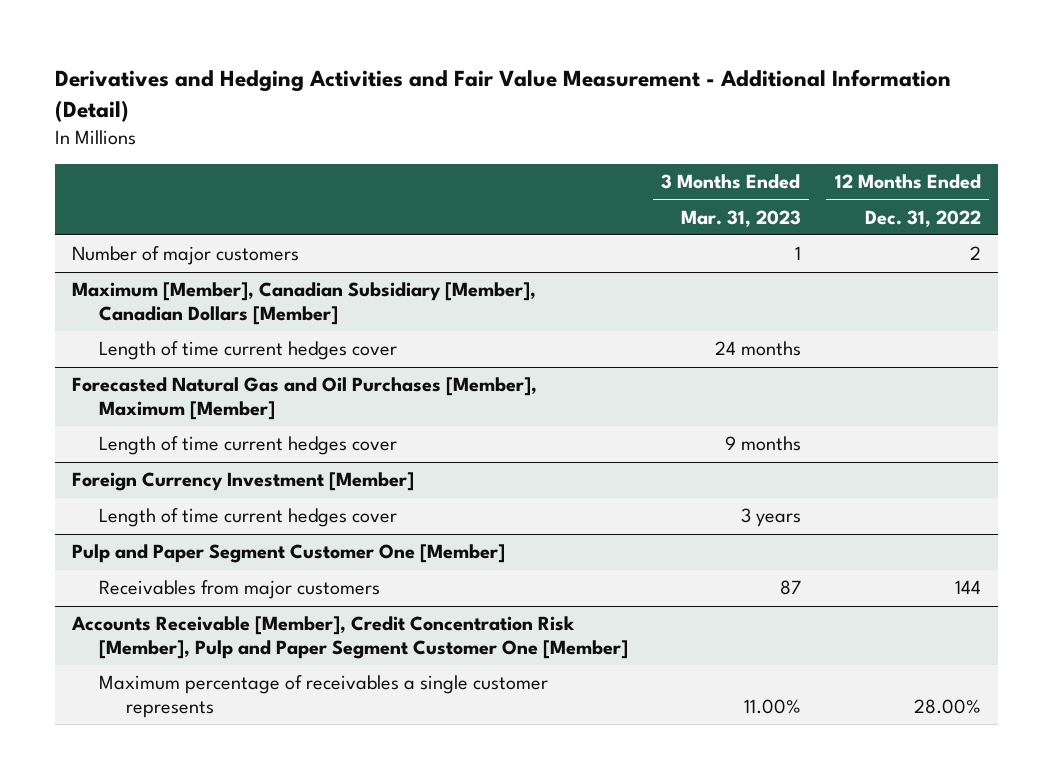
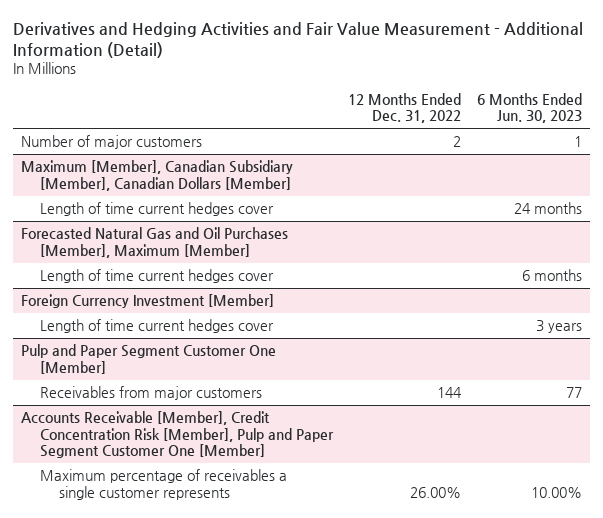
- | 3 Months Ended Mar. 31, 2023 | 12 Months Ended Dec. 31, 2022
+ | 12 Months Ended Dec. 31, 2022 | 6 Months Ended Jun. 30, 2023
@ Accounts Receivable [Member], Credit Concentration Risk [Member], Pulp and Paper Segment Customer One [Member]
- Maximum percentage of receivables a single customer represents | 11.00% | 28.00%
+ Maximum percentage of receivables a single customer represents | 26.00% | 10.00%

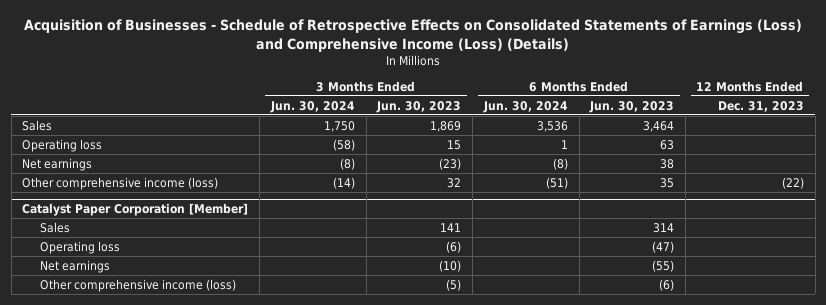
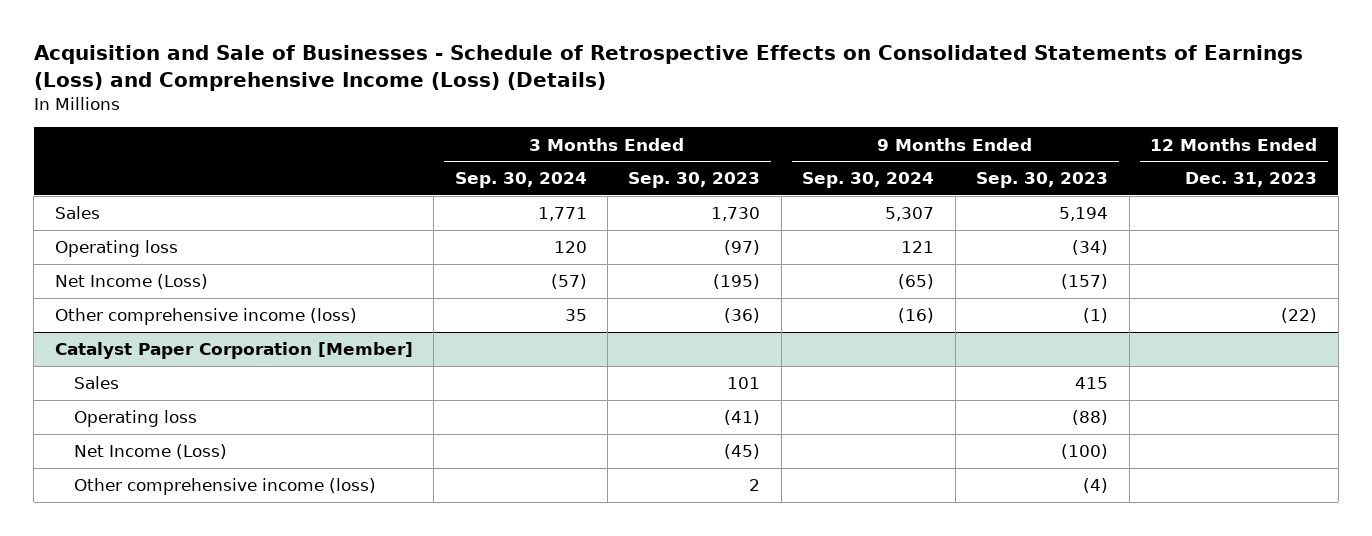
- Acquisition of Businesses - Schedule of Retrospective Effects on Consolidated Statements of Earnings (Loss) and Comprehensive Income (Loss) (Details)
+ Acquisition and Sale of Businesses - Schedule of Retrospective Effects on Consolidated Statements of Earnings (Loss) and Comprehensive Income (Loss) (Details)
- | 3 Months Ended Jun. 30, 2024 | 3 Months Ended Jun. 30, 2023 | 6 Months Ended Jun. 30, 2024 | 6 Months Ended Jun. 30, 2023 | 12 Months Ended Dec. 31, 2023
+ | 3 Months Ended Sep. 30, 2024 | 3 Months Ended Sep. 30, 2023 | 9 Months Ended Sep. 30, 2024 | 9 Months Ended Sep. 30, 2023 | 12 Months Ended Dec. 31, 2023
- Net earnings | (8) | (23) | (8) | 38 |
+ Net Income (Loss) | (57) | (195) | (65) | (157) |
@ Catalyst Paper Corporation [Member]
- Net earnings | | (10) | | (55) |
+ Net Income (Loss) | | (45) | | (100) |

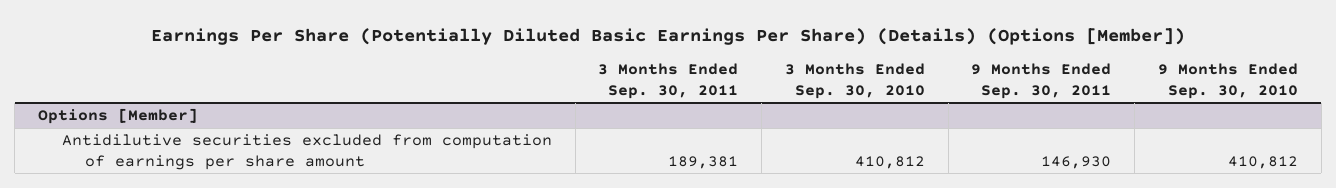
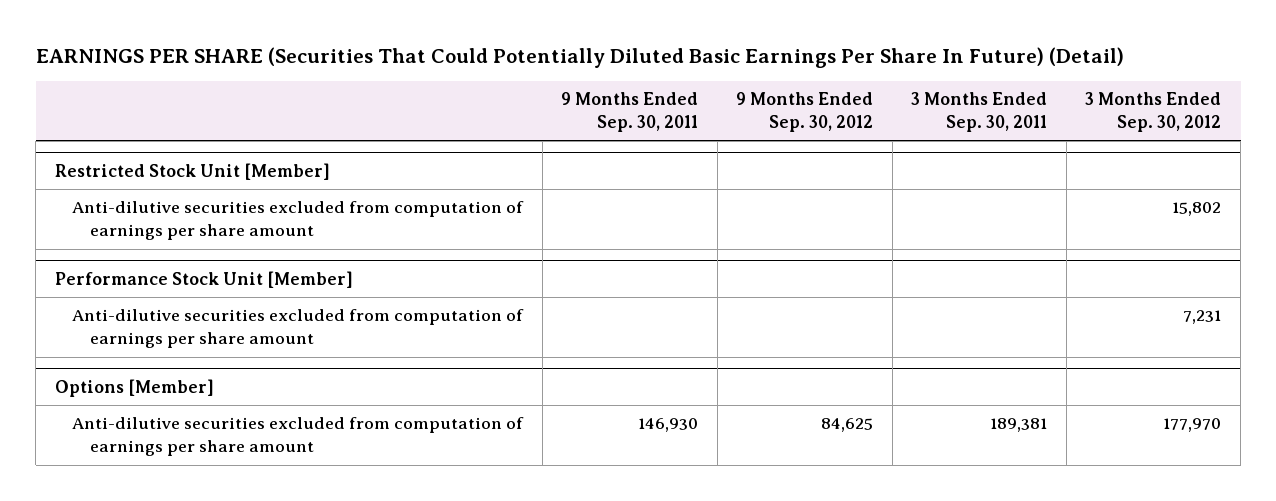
- Earnings Per Share (Potentially Diluted Basic Earnings Per Share) (Details) (Options [Member])
+ EARNINGS PER SHARE (Securities That Could Potentially Diluted Basic Earnings Per Share In Future) (Detail)
- | 3 Months Ended Sep. 30, 2011 | 3 Months Ended Sep. 30, 2010 | 9 Months Ended Sep. 30, 2011 | 9 Months Ended Sep. 30, 2010
+ | 9 Months Ended Sep. 30, 2011 | 9 Months Ended Sep. 30, 2012 | 3 Months Ended Sep. 30, 2011 | 3 Months Ended Sep. 30, 2012
+ Restricted Stock Unit [Member]
+ Anti-dilutive securities excluded from computation of earnings per share amount | | | | 15,802
+ Performance Stock Unit [Member]
+ Anti-dilutive securities excluded from computation of earnings per share amount | | | | 7,231
@ Options [Member]
- Antidilutive securities excluded from computation of earnings per share amount | 189,381 | 410,812 | 146,930 | 410,812
+ Anti-dilutive securities excluded from computation of earnings per share amount | 146,930 | 84,625 | 189,381 | 177,970

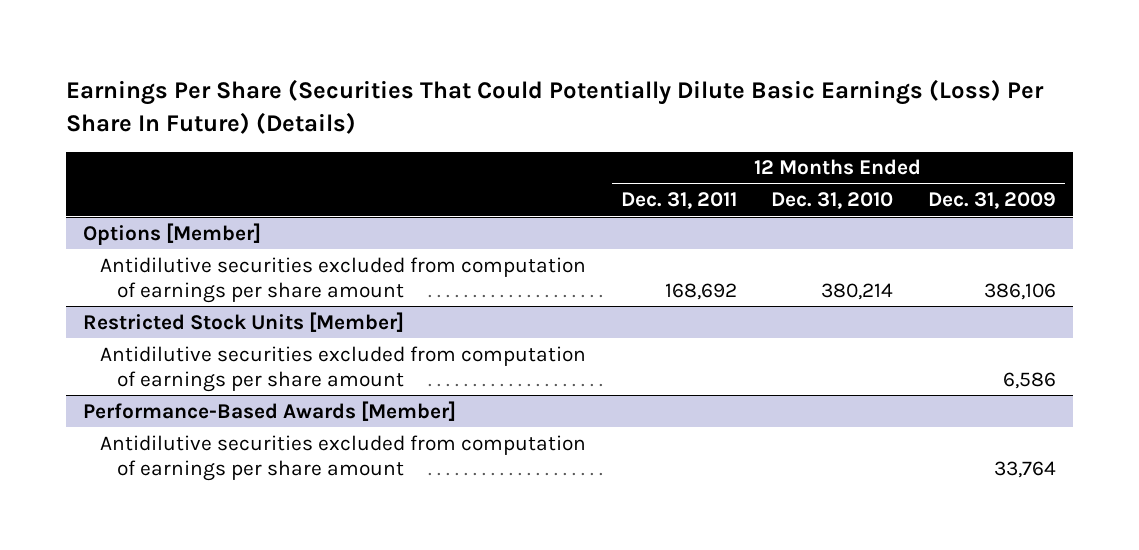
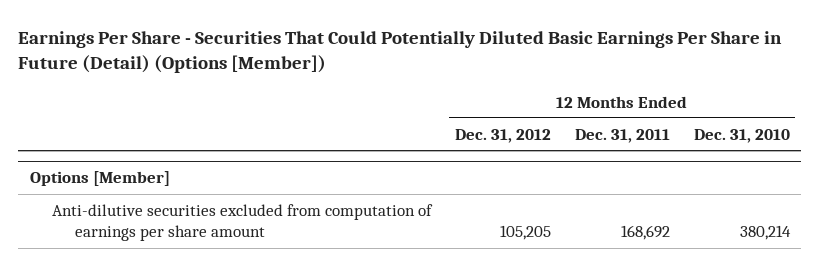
- Earnings Per Share (Securities That Could Potentially Dilute Basic Earnings (Loss) Per Share In Future) (Details)
+ Earnings Per Share - Securities That Could Potentially Diluted Basic Earnings Per Share in Future (Detail) (Options [Member])
- | 12 Months Ended Dec. 31, 2011 | 12 Months Ended Dec. 31, 2010 | 12 Months Ended Dec. 31, 2009
+ | 12 Months Ended Dec. 31, 2012 | 12 Months Ended Dec. 31, 2011 | 12 Months Ended Dec. 31, 2010
@ Options [Member]
- Antidilutive securities excluded from computation of earnings per share amount | 168,692 | 380,214 | 386,106
- Restricted Stock Units [Member]
- Antidilutive securities excluded from computation of earnings per share amount | | | 6,586
- Performance-Based Awards [Member]
- Antidilutive securities excluded from computation of earnings per share amount | | | 33,764
@ Options [Member]
+ Anti-dilutive securities excluded from computation of earnings per share amount | 105,205 | 168,692 | 380,214

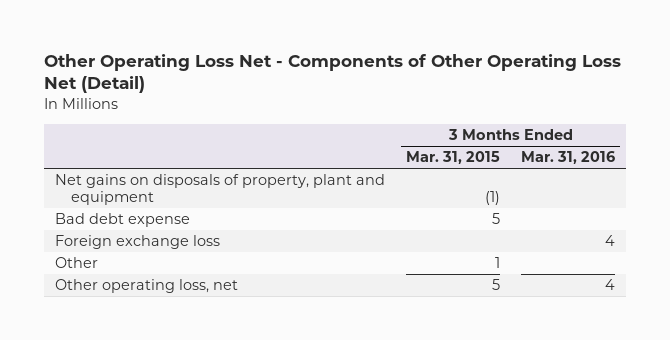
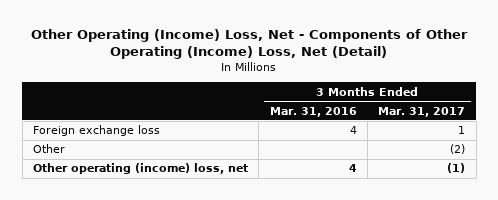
- Other Operating Loss Net - Components of Other Operating Loss Net (Detail)
+ Other Operating (Income) Loss, Net - Components of Other Operating (Income) Loss, Net (Detail)
- | 3 Months Ended Mar. 31, 2015 | 3 Months Ended Mar. 31, 2016
+ | 3 Months Ended Mar. 31, 2016 | 3 Months Ended Mar. 31, 2017
- Net gains on disposals of property, plant and equipment | (1) |
- Bad debt expense | 5 |
- Other operating loss, net | 5 | 4
+ Other operating (income) loss, net | 4 | (1)

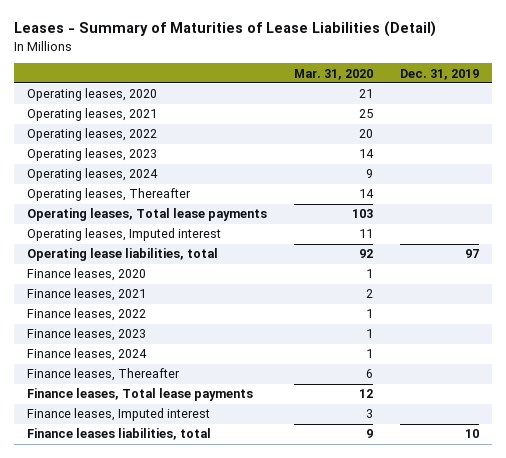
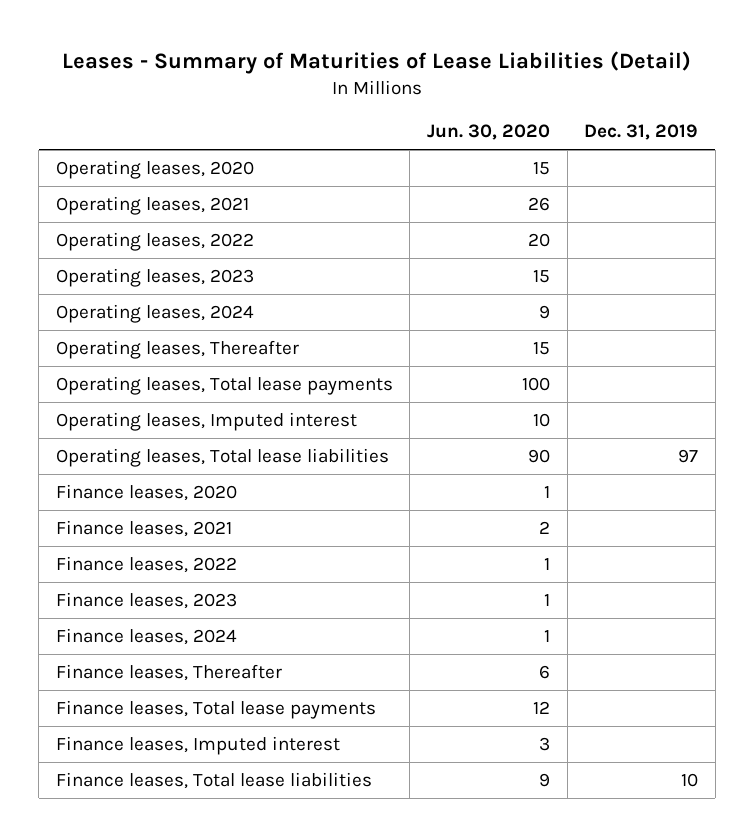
- | Mar. 31, 2020 | Dec. 31, 2019
+ | Jun. 30, 2020 | Dec. 31, 2019
- Operating lease liabilities, total | 92 | 97
+ Operating leases, Total lease liabilities | 90 | 97
- Finance leases liabilities, total | 9 | 10
+ Finance leases, Total lease liabilities | 9 | 10

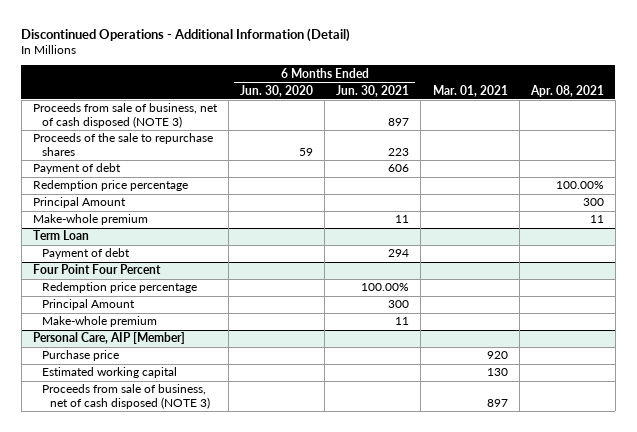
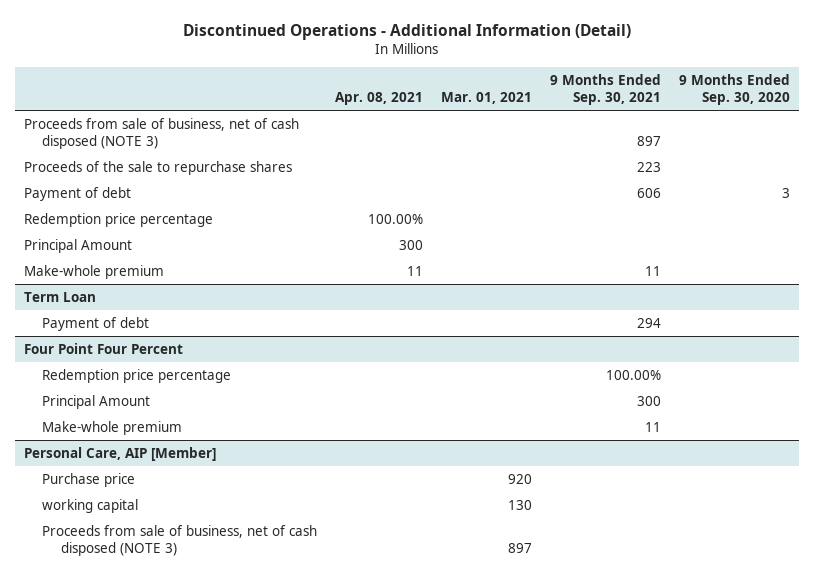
- | 6 Months Ended Jun. 30, 2020 | 6 Months Ended Jun. 30, 2021 | Mar. 01, 2021 | Apr. 08, 2021
+ | Apr. 08, 2021 | Mar. 01, 2021 | 9 Months Ended Sep. 30, 2021 | 9 Months Ended Sep. 30, 2020
@ Personal Care, AIP [Member]
- Estimated working capital | | | 130 |
+ working capital | | 130 | |

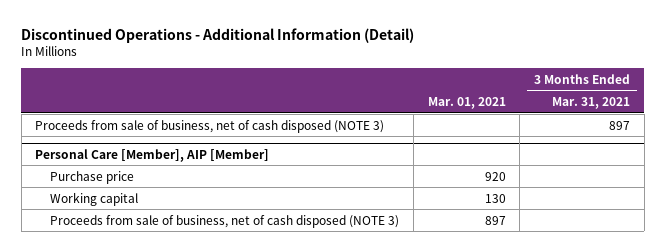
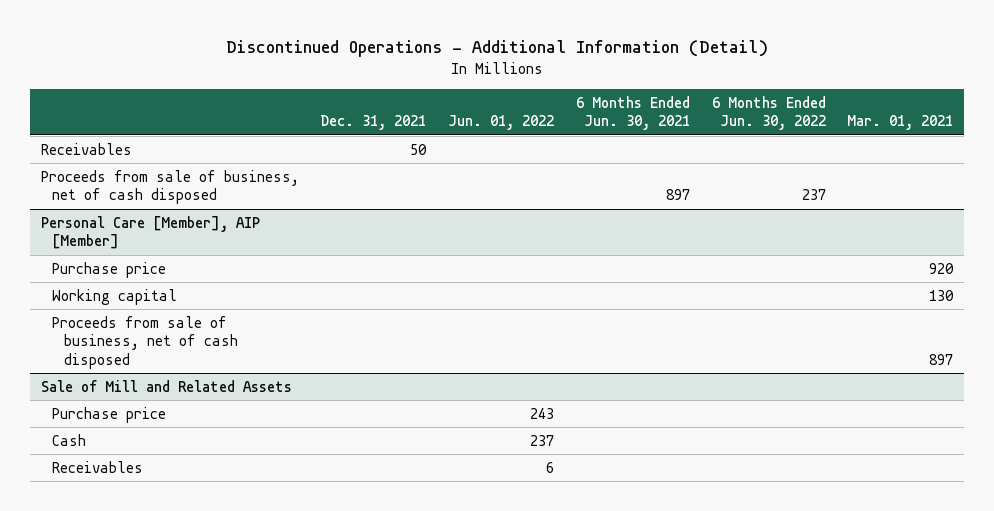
- | Mar. 01, 2021 | 3 Months Ended Mar. 31, 2021
+ | Dec. 31, 2021 | Jun. 01, 2022 | 6 Months Ended Jun. 30, 2021 | 6 Months Ended Jun. 30, 2022 | Mar. 01, 2021
- Proceeds from sale of business, net of cash disposed (NOTE 3) | | 897
+ Receivables | 50 | | | |
+ Proceeds from sale of business, net of cash disposed | | | 897 | 237 |
@ Personal Care [Member], AIP [Member]
- Proceeds from sale of business, net of cash disposed (NOTE 3) | 897 |
+ Proceeds from sale of business, net of cash disposed | | | | | 897
+ Sale of Mill and Related Assets
+ Purchase price | | 243 | | |
+ Cash | | 237 | | |
+ Receivables | | 6 | | |

